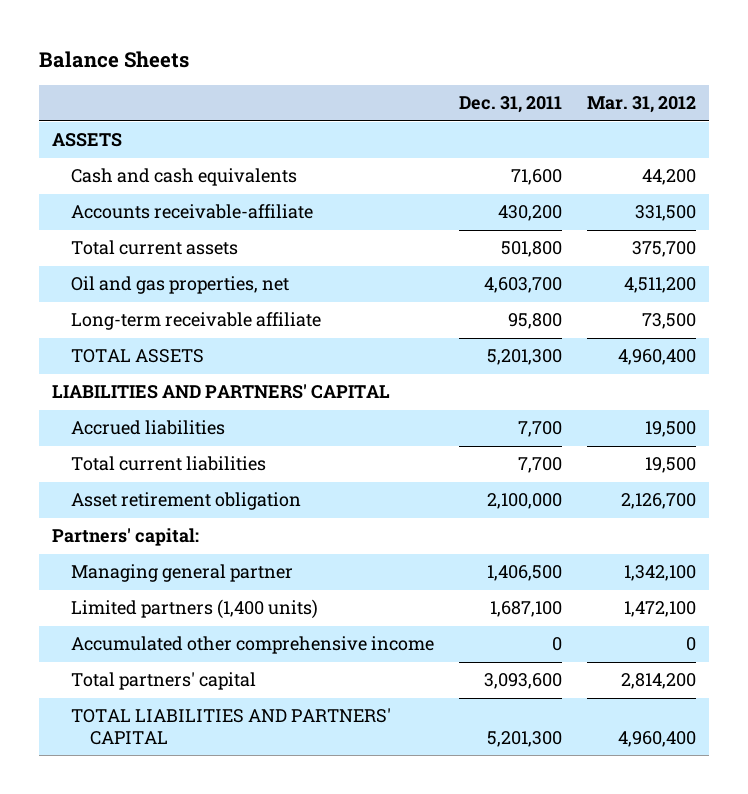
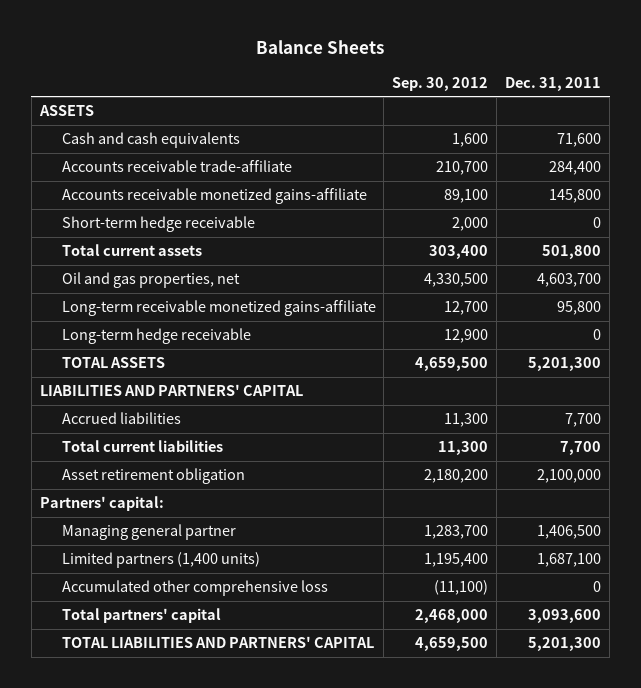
- | Dec. 31, 2011 | Mar. 31, 2012
+ | Sep. 30, 2012 | Dec. 31, 2011
- Accounts receivable-affiliate | 430,200 | 331,500
+ Accounts receivable trade-affiliate | 210,700 | 284,400
+ Accounts receivable monetized gains-affiliate | 89,100 | 145,800
+ Short-term hedge receivable | 2,000 | 0
- Long-term receivable affiliate | 95,800 | 73,500
+ Long-term receivable monetized gains-affiliate | 12,700 | 95,800
+ Long-term hedge receivable | 12,900 | 0
- Accumulated other comprehensive income | 0 | 0
+ Accumulated other comprehensive loss | (11,100) | 0

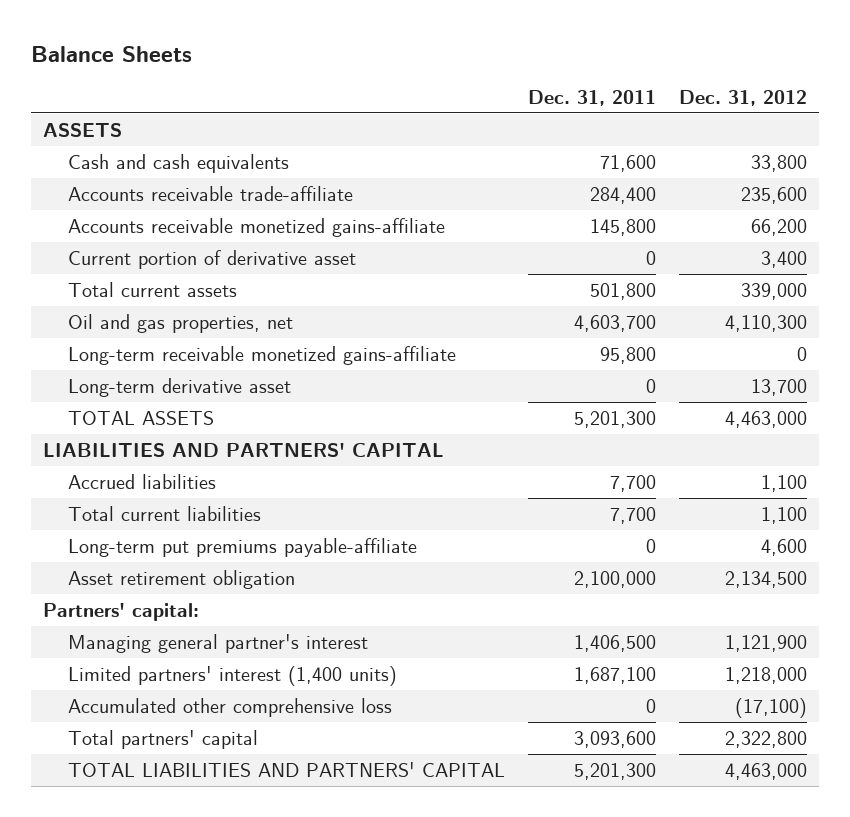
- | Sep. 30, 2012 | Dec. 31, 2011
+ | Dec. 31, 2011 | Dec. 31, 2012
- Short-term hedge receivable | 2,000 | 0
+ Current portion of derivative asset | 0 | 3,400
- Long-term hedge receivable | 12,900 | 0
+ Long-term derivative asset | 0 | 13,700
+ Long-term put premiums payable-affiliate | 0 | 4,600
- Managing general partner | 1,283,700 | 1,406,500
- Limited partners (1,400 units) | 1,195,400 | 1,687,100
+ Managing general partner's interest | 1,406,500 | 1,121,900
+ Limited partners' interest (1,400 units) | 1,687,100 | 1,218,000

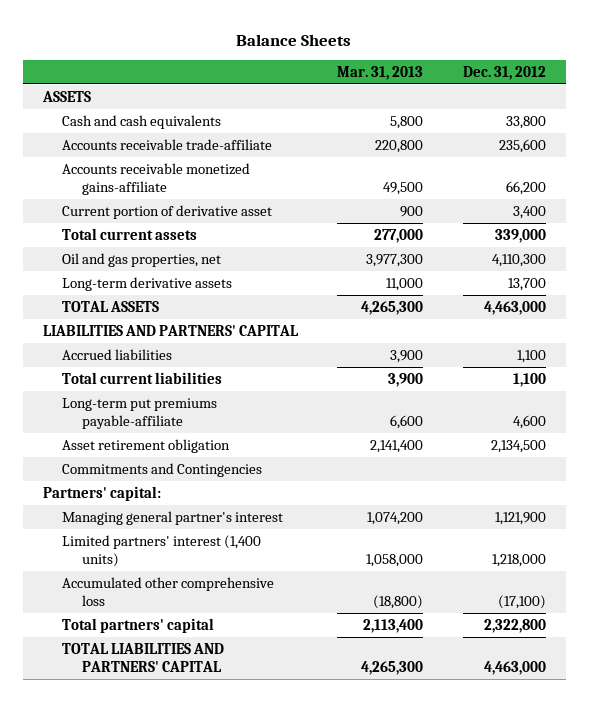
- | Dec. 31, 2011 | Dec. 31, 2012
+ | Mar. 31, 2013 | Dec. 31, 2012
- Long-term receivable monetized gains-affiliate | 95,800 | 0
- Long-term derivative asset | 0 | 13,700
+ Long-term derivative assets | 11,000 | 13,700
+ Commitments and Contingencies

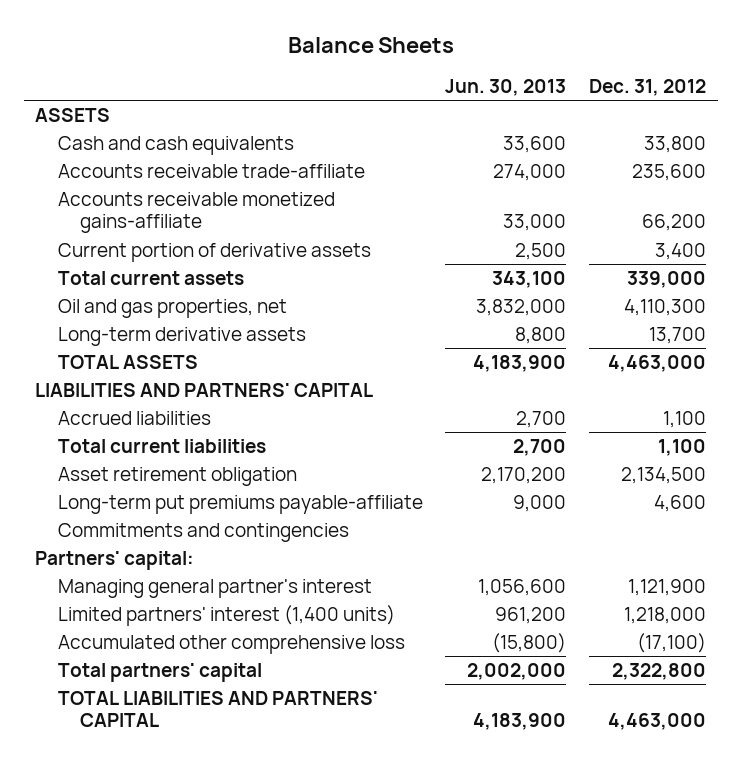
- | Mar. 31, 2013 | Dec. 31, 2012
+ | Jun. 30, 2013 | Dec. 31, 2012
- Current portion of derivative asset | 900 | 3,400
+ Current portion of derivative assets | 2,500 | 3,400
- Commitments and Contingencies
moved down: Long-term put premiums payable-affiliate | 9,000 | 4,600
+ Commitments and contingencies

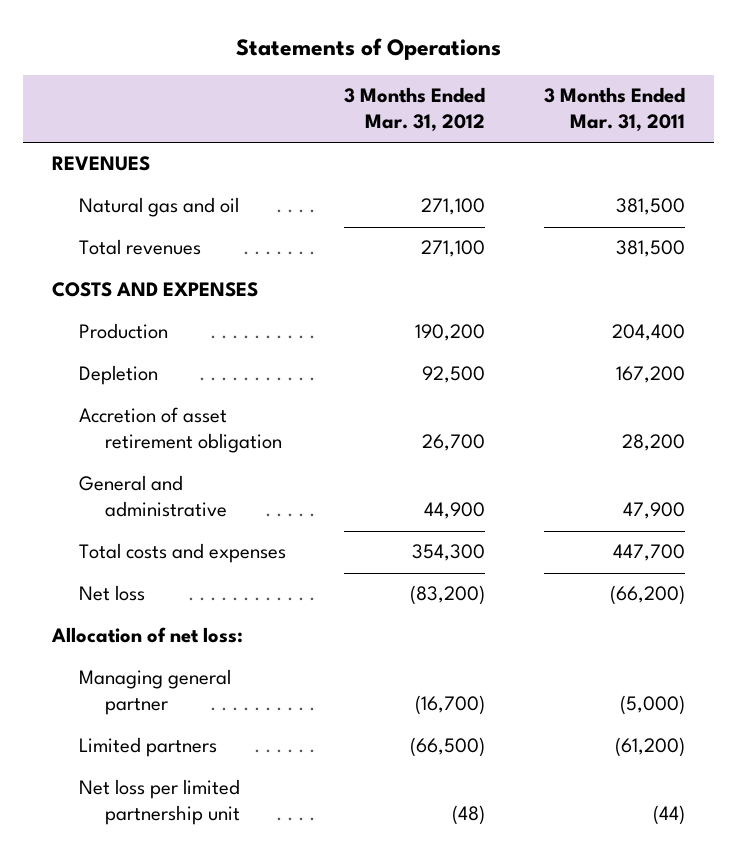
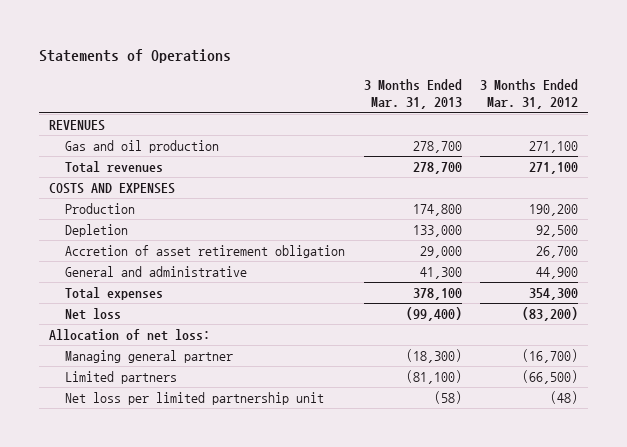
- | 3 Months Ended Mar. 31, 2012 | 3 Months Ended Mar. 31, 2011
+ | 3 Months Ended Mar. 31, 2013 | 3 Months Ended Mar. 31, 2012
- Natural gas and oil | 271,100 | 381,500
+ Gas and oil production | 278,700 | 271,100
- Total costs and expenses | 354,300 | 447,700
+ Total expenses | 378,100 | 354,300

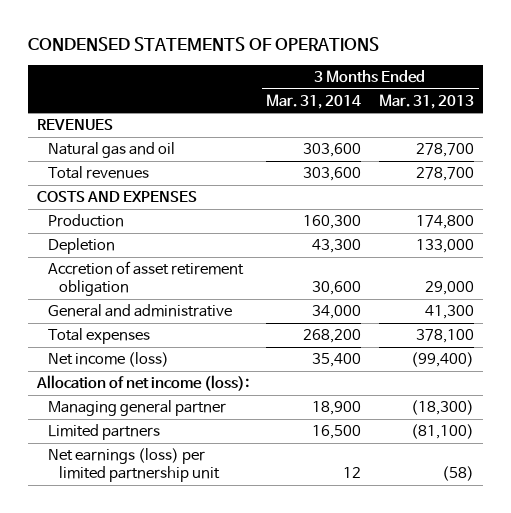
- Statements of Operations
+ CONDENSED STATEMENTS OF OPERATIONS
- | 3 Months Ended Mar. 31, 2013 | 3 Months Ended Mar. 31, 2012
+ | 3 Months Ended Mar. 31, 2014 | 3 Months Ended Mar. 31, 2013
- Gas and oil production | 278,700 | 271,100
+ Natural gas and oil | 303,600 | 278,700
- Net loss | (99,400) | (83,200)
- Allocation of net loss:
+ Net income (loss) | 35,400 | (99,400)
+ Allocation of net income (loss):
- Net loss per limited partnership unit | (58) | (48)
+ Net earnings (loss) per limited partnership unit | 12 | (58)

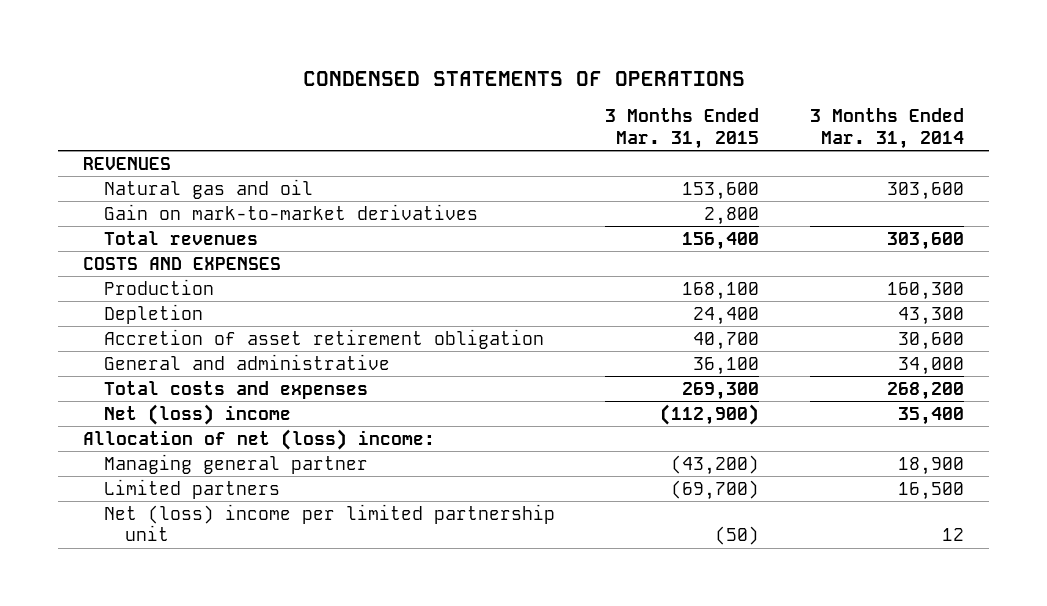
- | 3 Months Ended Mar. 31, 2014 | 3 Months Ended Mar. 31, 2013
+ | 3 Months Ended Mar. 31, 2015 | 3 Months Ended Mar. 31, 2014
+ Gain on mark-to-market derivatives | 2,800 |
- Total expenses | 268,200 | 378,100
- Net income (loss) | 35,400 | (99,400)
- Allocation of net income (loss):
+ Total costs and expenses | 269,300 | 268,200
+ Net (loss) income | (112,900) | 35,400
+ Allocation of net (loss) income:
- Net earnings (loss) per limited partnership unit | 12 | (58)
+ Net (loss) income per limited partnership unit | (50) | 12

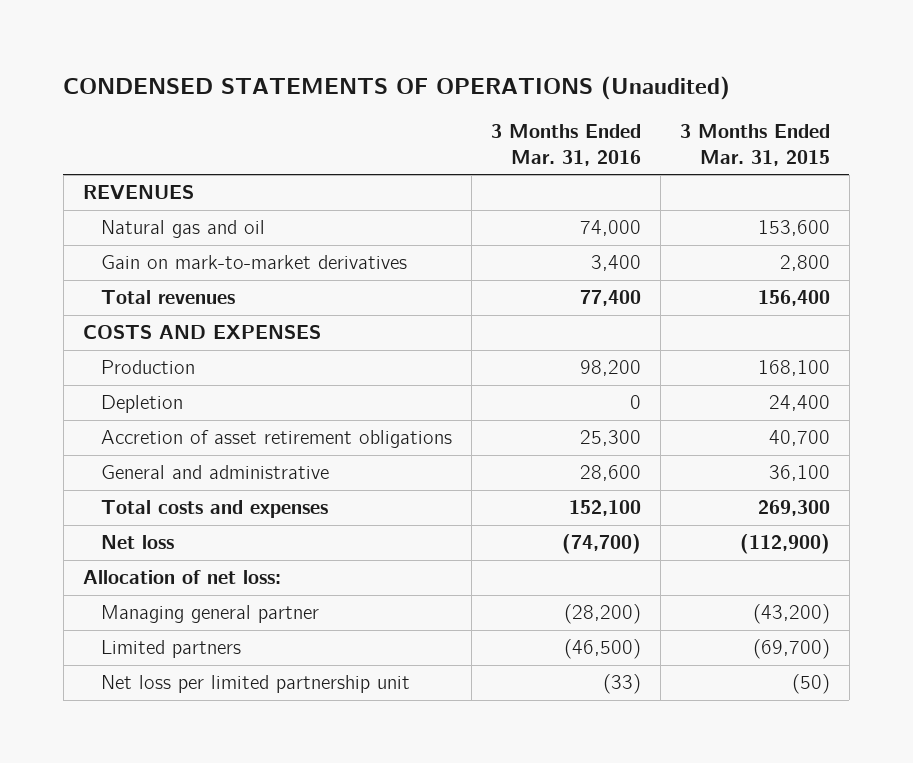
- CONDENSED STATEMENTS OF OPERATIONS
+ CONDENSED STATEMENTS OF OPERATIONS (Unaudited)
- | 3 Months Ended Mar. 31, 2015 | 3 Months Ended Mar. 31, 2014
+ | 3 Months Ended Mar. 31, 2016 | 3 Months Ended Mar. 31, 2015
- Accretion of asset retirement obligation | 40,700 | 30,600
+ Accretion of asset retirement obligations | 25,300 | 40,700
- Net (loss) income | (112,900) | 35,400
- Allocation of net (loss) income:
+ Net loss | (74,700) | (112,900)
+ Allocation of net loss:
- Net (loss) income per limited partnership unit | (50) | 12
+ Net loss per limited partnership unit | (33) | (50)

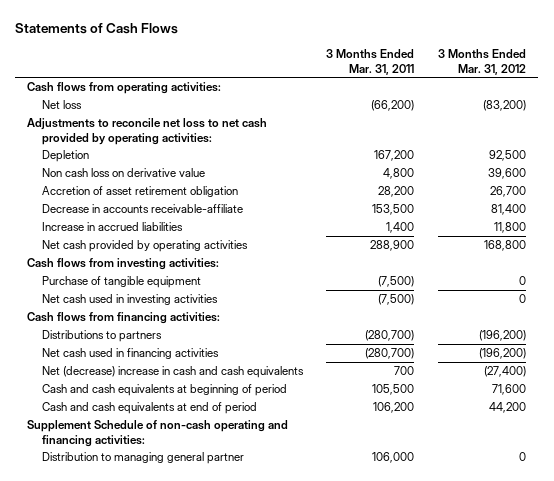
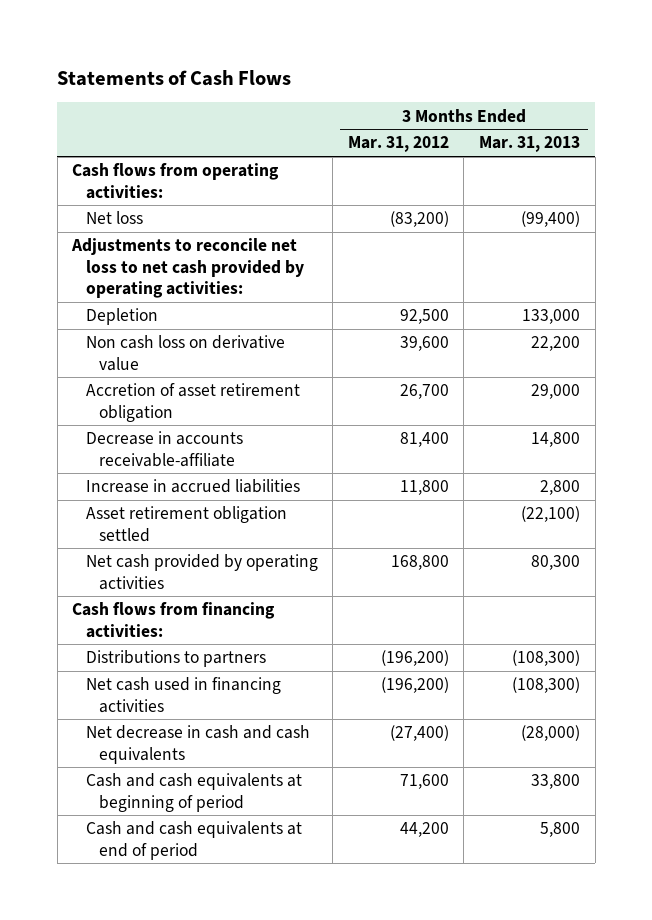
- | 3 Months Ended Mar. 31, 2011 | 3 Months Ended Mar. 31, 2012
+ | 3 Months Ended Mar. 31, 2012 | 3 Months Ended Mar. 31, 2013
+ Asset retirement obligation settled | | (22,100)
- Cash flows from investing activities:
- Purchase of tangible equipment | (7,500) | 0
- Net cash used in investing activities | (7,500) | 0
- Net (decrease) increase in cash and cash equivalents | 700 | (27,400)
+ Net decrease in cash and cash equivalents | (27,400) | (28,000)
- Supplement Schedule of non-cash operating and financing activities:
- Distribution to managing general partner | 106,000 | 0

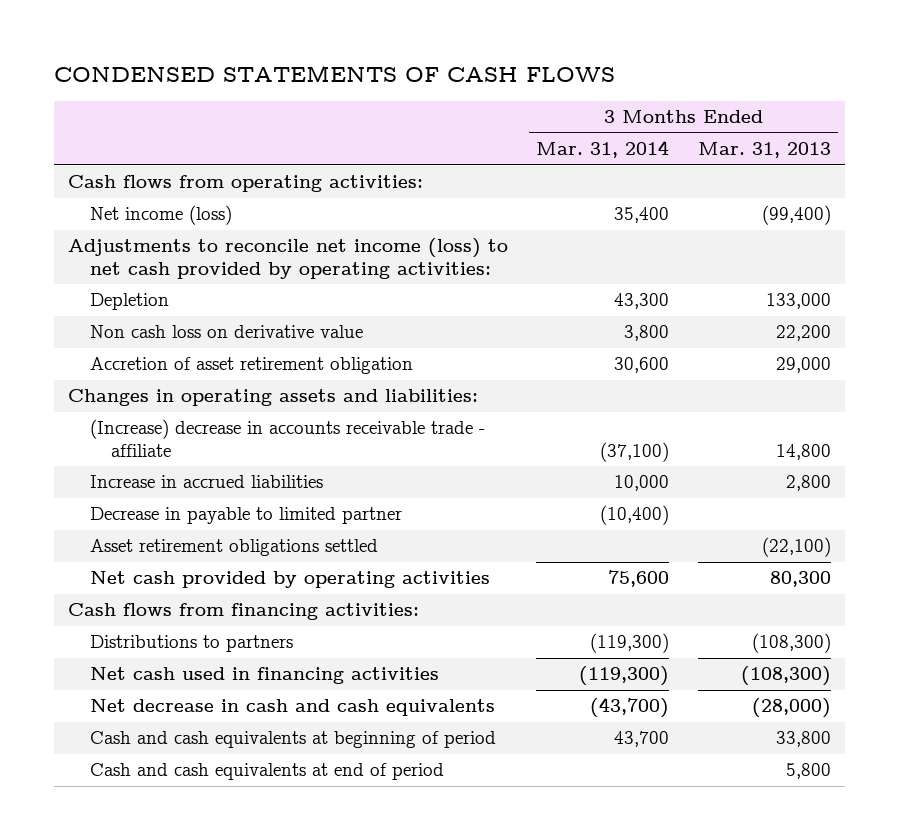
- Statements of Cash Flows
+ CONDENSED STATEMENTS OF CASH FLOWS
- | 3 Months Ended Mar. 31, 2012 | 3 Months Ended Mar. 31, 2013
+ | 3 Months Ended Mar. 31, 2014 | 3 Months Ended Mar. 31, 2013
- Net loss | (83,200) | (99,400)
- Adjustments to reconcile net loss to net cash provided by operating activities:
+ Net income (loss) | 35,400 | (99,400)
+ Adjustments to reconcile net income (loss) to net cash provided by operating activities:
- Decrease in accounts receivable-affiliate | 81,400 | 14,800
+ Changes in operating assets and liabilities:
+ (Increase) decrease in accounts receivable trade - affiliate | (37,100) | 14,800
- Asset retirement obligation settled | | (22,100)
+ Decrease in payable to limited partner | (10,400) |
+ Asset retirement obligations settled | | (22,100)

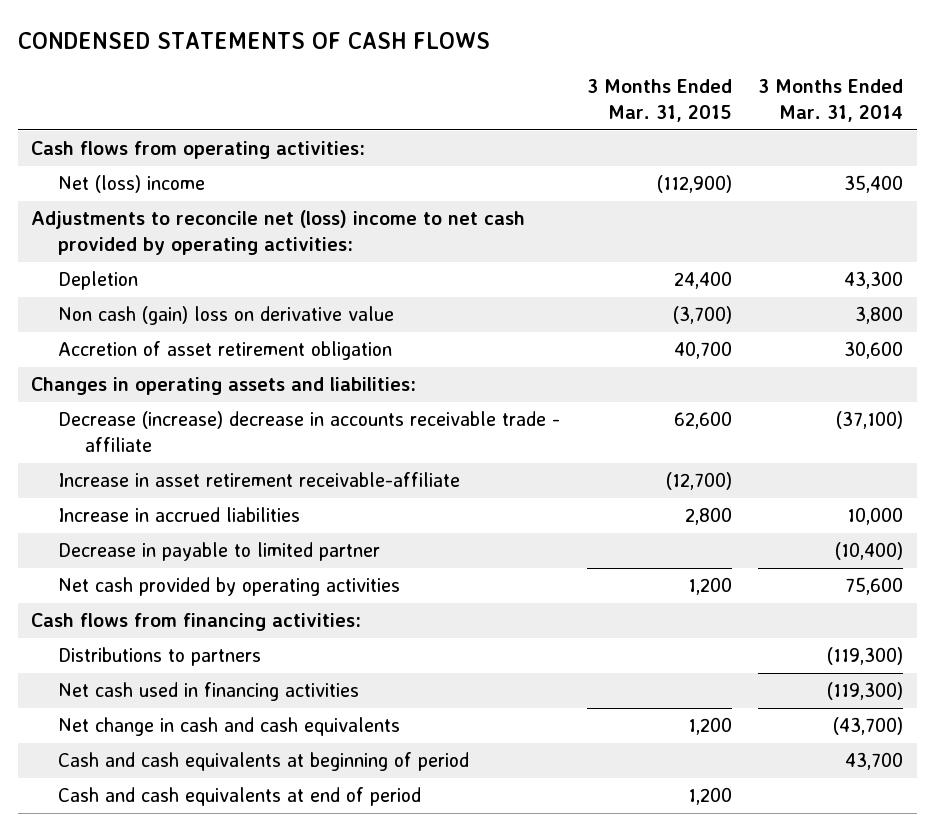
- | 3 Months Ended Mar. 31, 2014 | 3 Months Ended Mar. 31, 2013
+ | 3 Months Ended Mar. 31, 2015 | 3 Months Ended Mar. 31, 2014
- Net income (loss) | 35,400 | (99,400)
- Adjustments to reconcile net income (loss) to net cash provided by operating activities:
+ Net (loss) income | (112,900) | 35,400
+ Adjustments to reconcile net (loss) income to net cash provided by operating activities:
- Non cash loss on derivative value | 3,800 | 22,200
+ Non cash (gain) loss on derivative value | (3,700) | 3,800
- (Increase) decrease in accounts receivable trade - affiliate | (37,100) | 14,800
+ Decrease (increase) decrease in accounts receivable trade - affiliate | 62,600 | (37,100)
+ Increase in asset retirement receivable-affiliate | (12,700) |
- Asset retirement obligations settled | | (22,100)
- Net decrease in cash and cash equivalents | (43,700) | (28,000)
+ Net change in cash and cash equivalents | 1,200 | (43,700)

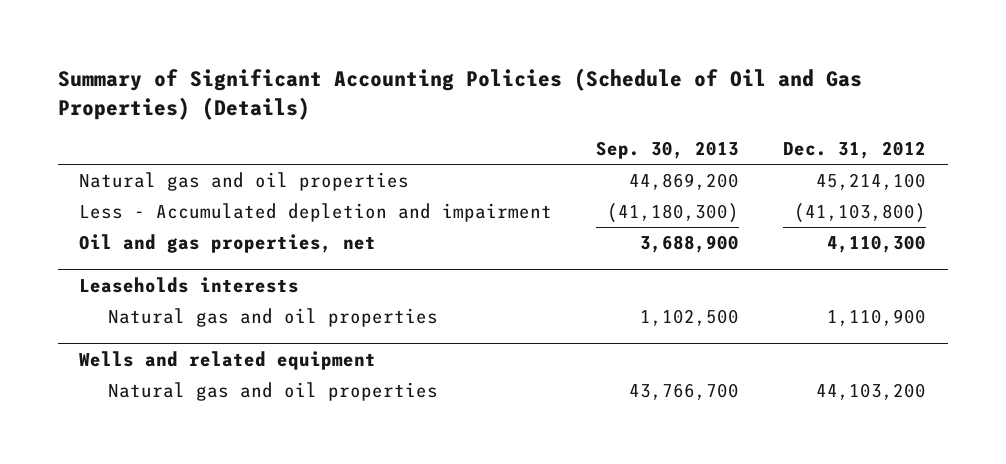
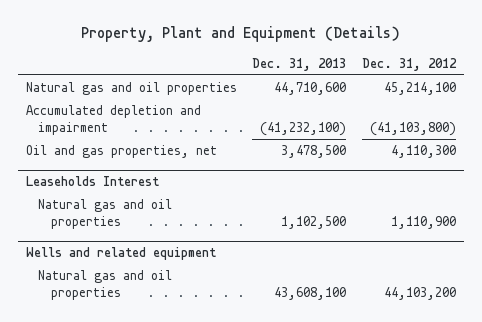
- Summary of Significant Accounting Policies (Schedule of Oil and Gas Properties) (Details)
+ Property, Plant and Equipment (Details)
- | Sep. 30, 2013 | Dec. 31, 2012
+ | Dec. 31, 2013 | Dec. 31, 2012
- Less - Accumulated depletion and impairment | (41,180,300) | (41,103,800)
+ Accumulated depletion and impairment | (41,232,100) | (41,103,800)
- Leaseholds interests
+ Leaseholds Interest

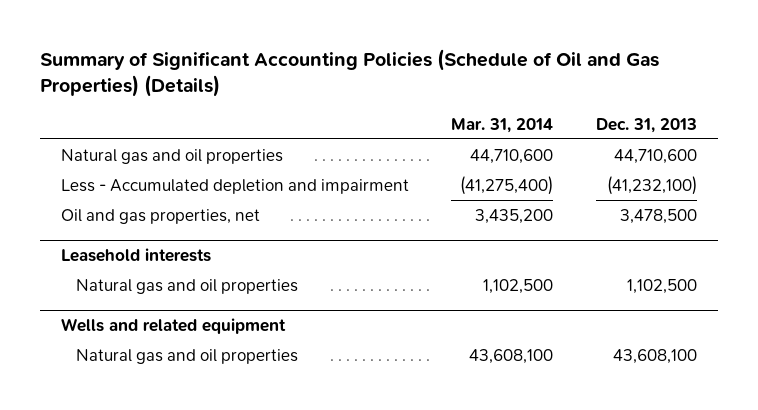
- Property, Plant and Equipment (Details)
+ Summary of Significant Accounting Policies (Schedule of Oil and Gas Properties) (Details)
- | Dec. 31, 2013 | Dec. 31, 2012
+ | Mar. 31, 2014 | Dec. 31, 2013
- Accumulated depletion and impairment | (41,232,100) | (41,103,800)
+ Less - Accumulated depletion and impairment | (41,275,400) | (41,232,100)
- Leaseholds Interest
+ Leasehold interests

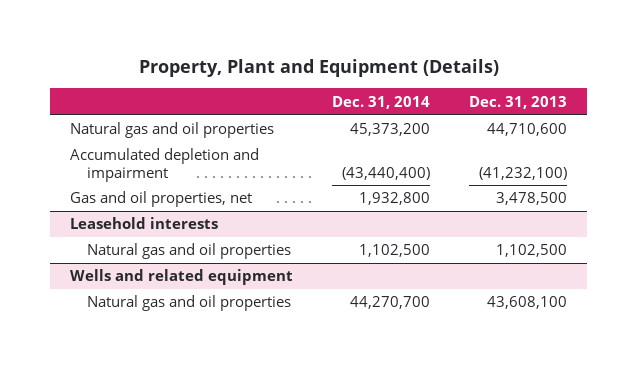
- Summary of Significant Accounting Policies (Schedule of Oil and Gas Properties) (Details)
+ Property, Plant and Equipment (Details)
- | Mar. 31, 2014 | Dec. 31, 2013
+ | Dec. 31, 2014 | Dec. 31, 2013
- Less - Accumulated depletion and impairment | (41,275,400) | (41,232,100)
- Oil and gas properties, net | 3,435,200 | 3,478,500
+ Accumulated depletion and impairment | (43,440,400) | (41,232,100)
+ Gas and oil properties, net | 1,932,800 | 3,478,500

